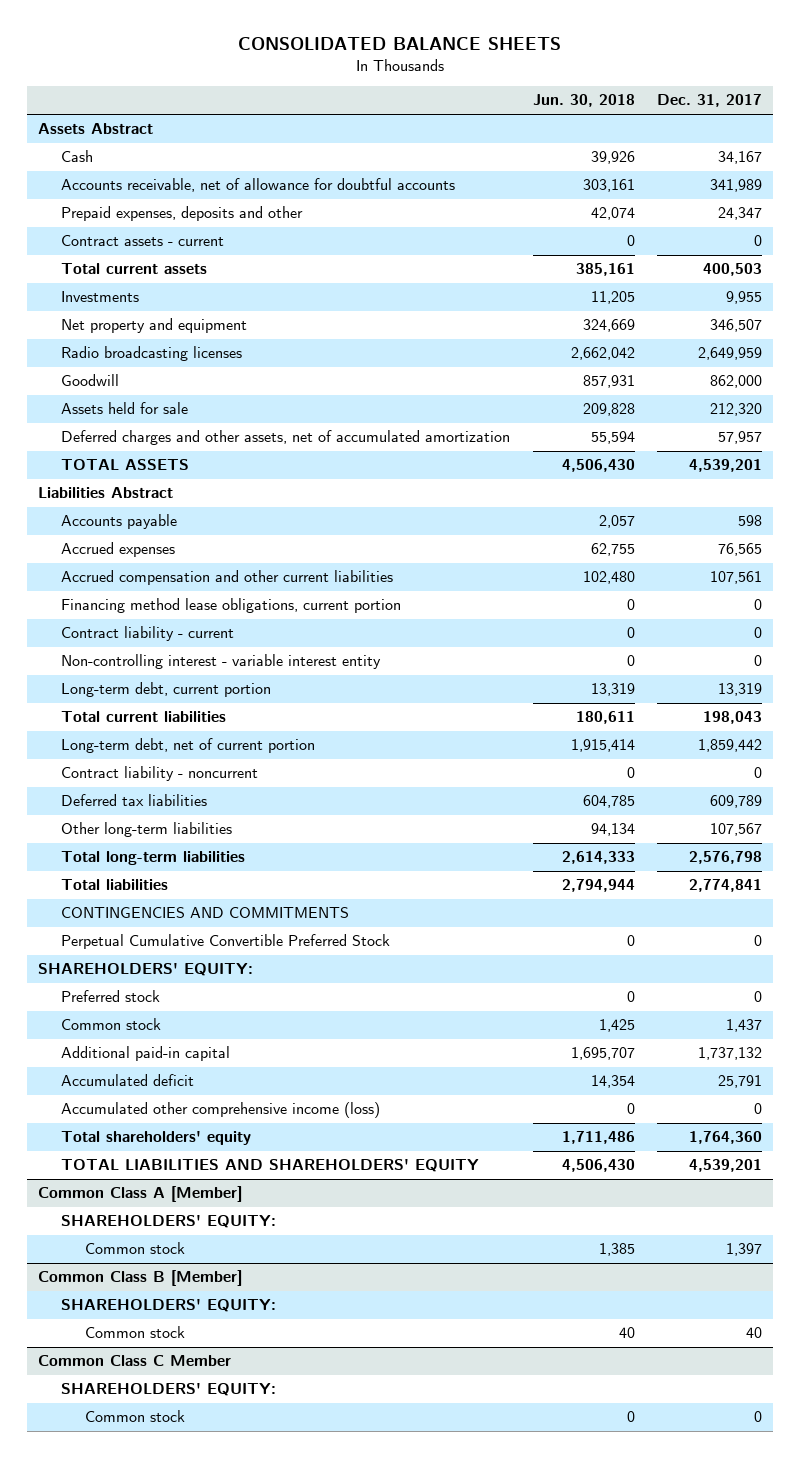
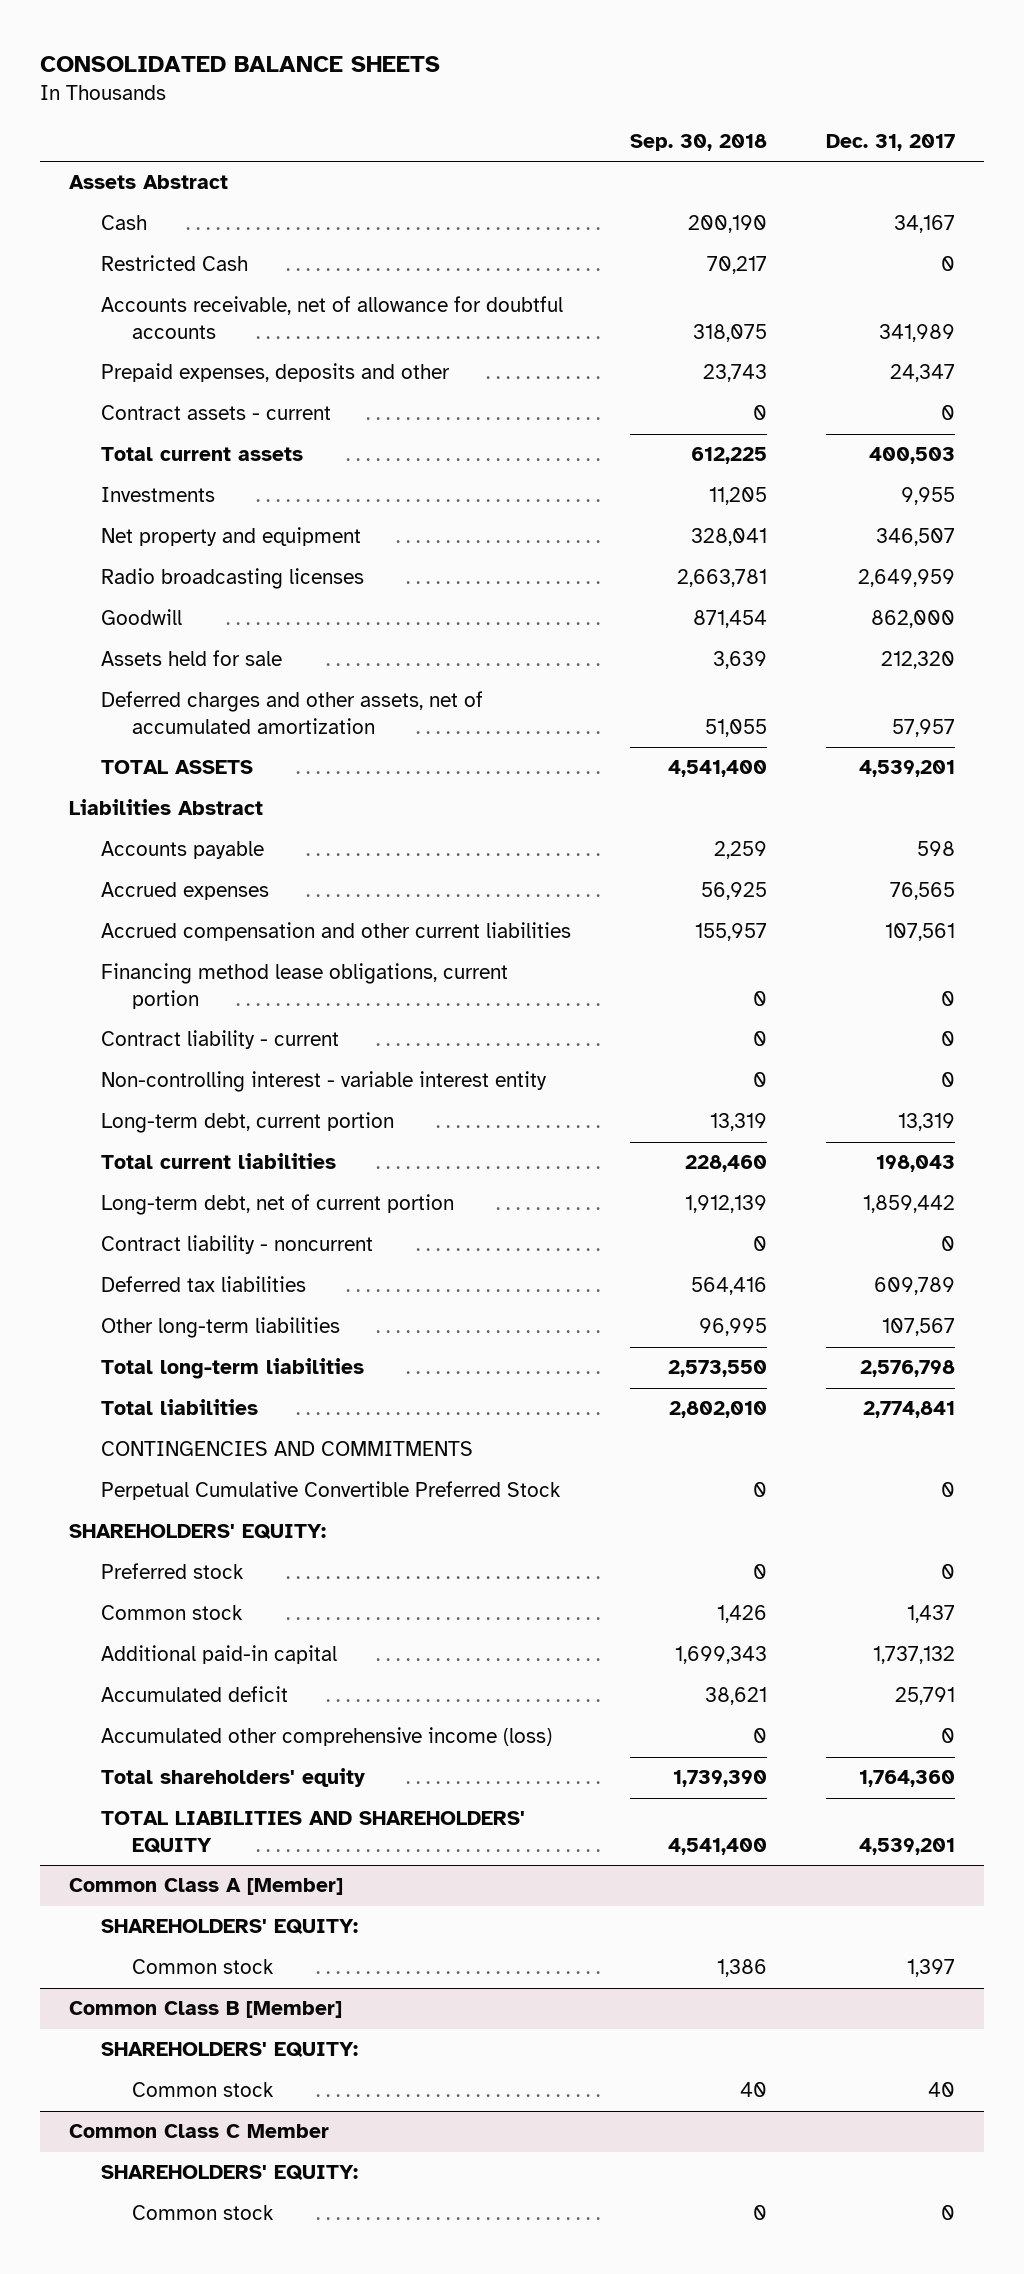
- | Jun. 30, 2018 | Dec. 31, 2017
+ | Sep. 30, 2018 | Dec. 31, 2017
+ Restricted Cash | 70,217 | 0

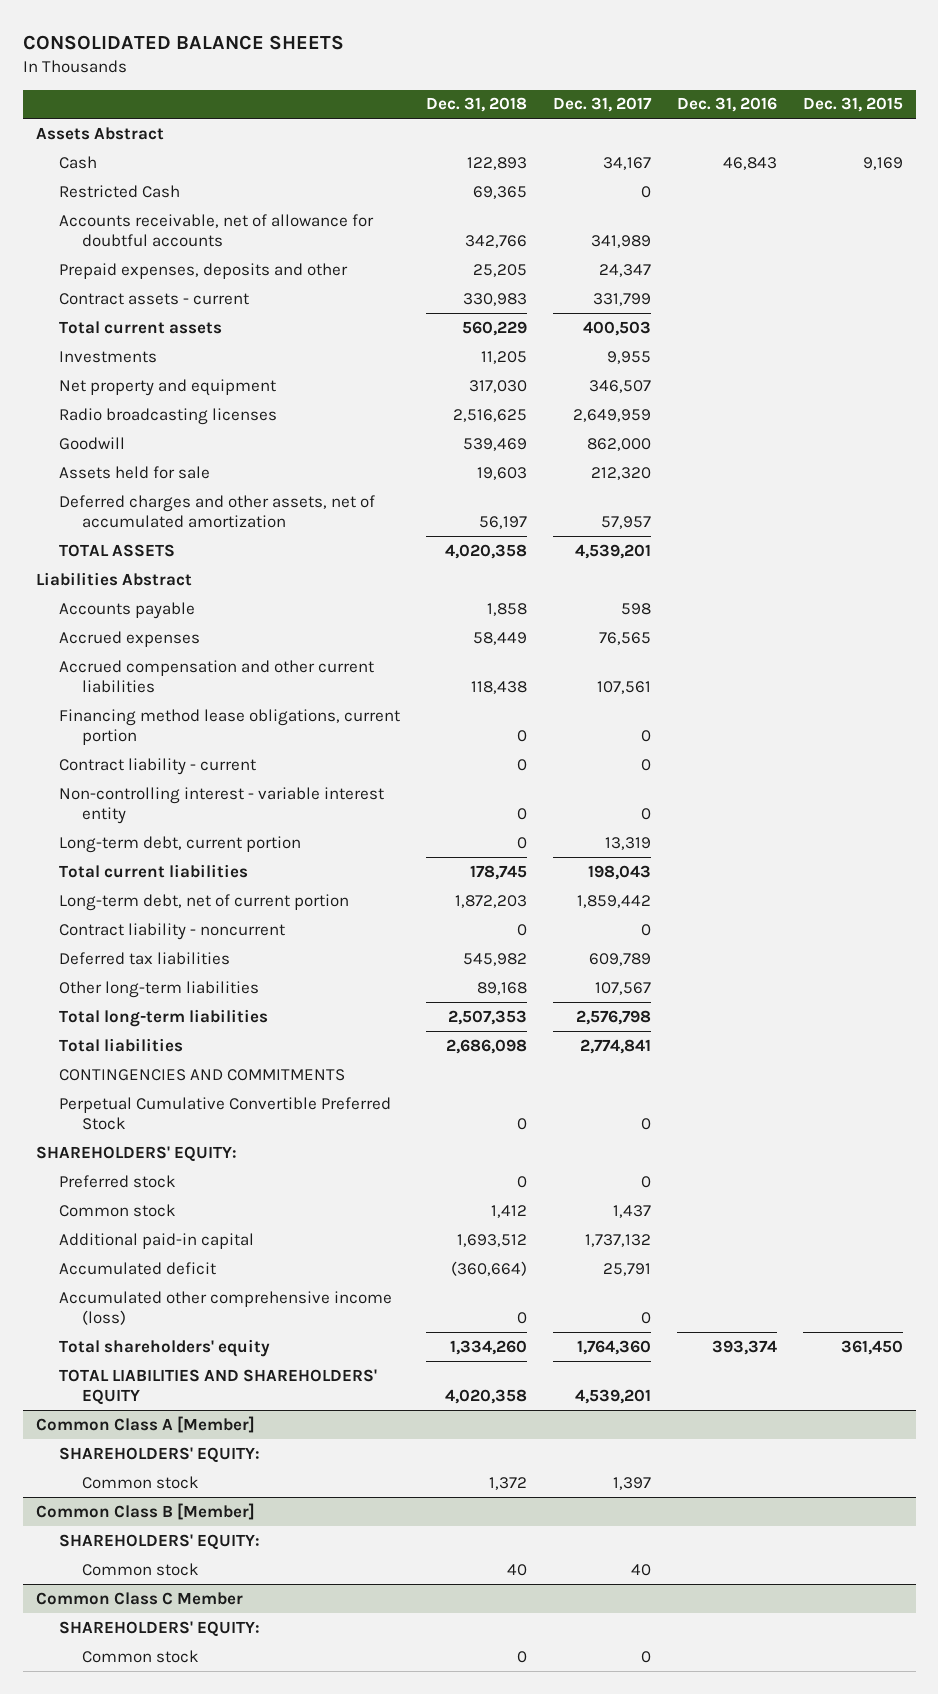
- | Sep. 30, 2018 | Dec. 31, 2017
+ | Dec. 31, 2018 | Dec. 31, 2017 | Dec. 31, 2016 | Dec. 31, 2015
- Contract assets - current | 0 | 0
+ Contract assets - current | 330,983 | 331,799 | |

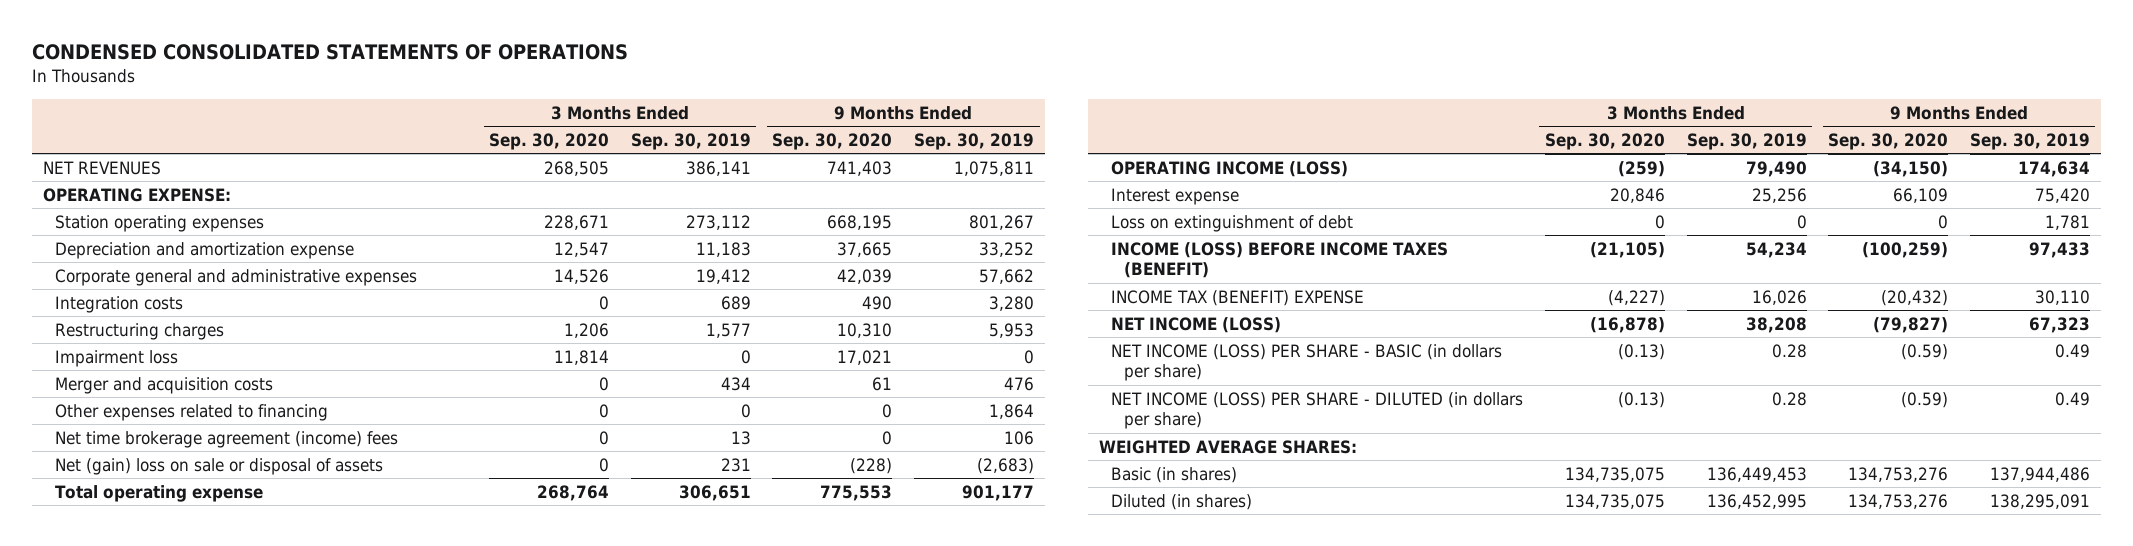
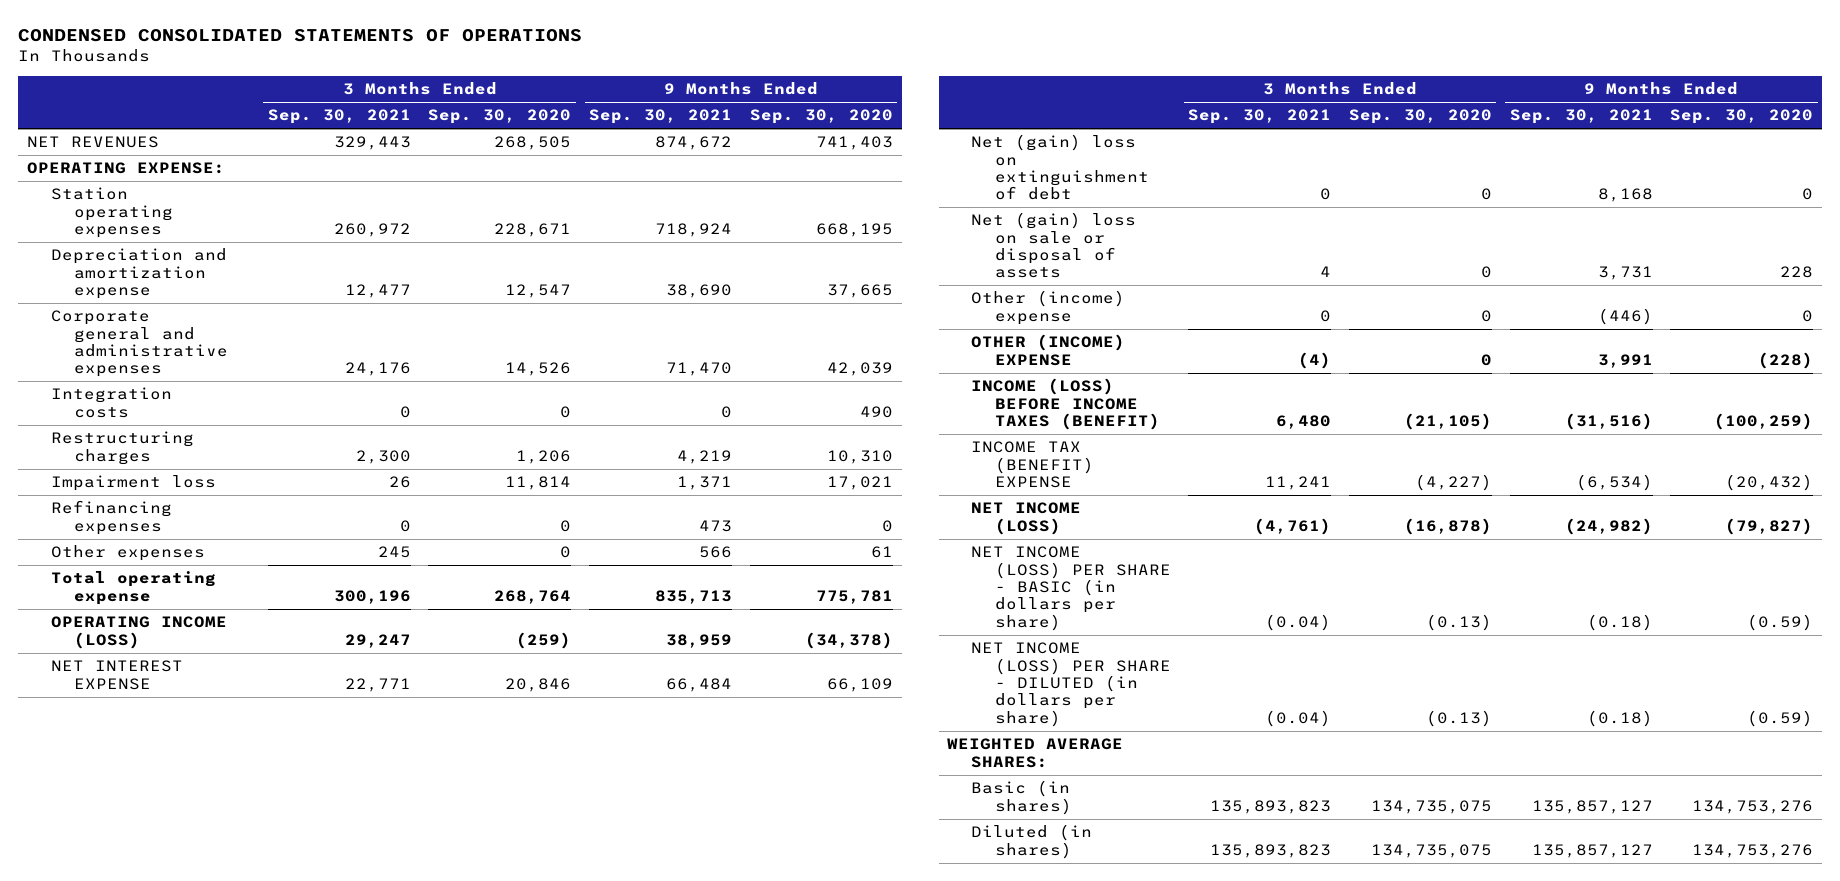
- | 3 Months Ended Sep. 30, 2020 | 3 Months Ended Sep. 30, 2019 | 9 Months Ended Sep. 30, 2020 | 9 Months Ended Sep. 30, 2019
+ | 3 Months Ended Sep. 30, 2021 | 3 Months Ended Sep. 30, 2020 | 9 Months Ended Sep. 30, 2021 | 9 Months Ended Sep. 30, 2020
- Merger and acquisition costs | 0 | 434 | 61 | 476
- Other expenses related to financing | 0 | 0 | 0 | 1,864
- Net time brokerage agreement (income) fees | 0 | 13 | 0 | 106
- Net (gain) loss on sale or disposal of assets | 0 | 231 | (228) | (2,683)
- Total operating expense | 268,764 | 306,651 | 775,553 | 901,177
- OPERATING INCOME (LOSS) | (259) | 79,490 | (34,150) | 174,634
- Interest expense | 20,846 | 25,256 | 66,109 | 75,420
- Loss on extinguishment of debt | 0 | 0 | 0 | 1,781
+ Refinancing expenses | 0 | 0 | 473 | 0
+ Other expenses | 245 | 0 | 566 | 61
+ Total operating expense | 300,196 | 268,764 | 835,713 | 775,781
+ OPERATING INCOME (LOSS) | 29,247 | (259) | 38,959 | (34,378)
+ NET INTEREST EXPENSE | 22,771 | 20,846 | 66,484 | 66,109
+ Net (gain) loss on extinguishment of debt | 0 | 0 | 8,168 | 0
+ Net (gain) loss on sale or disposal of assets | 4 | 0 | 3,731 | 228
+ Other (income) expense | 0 | 0 | (446) | 0
+ OTHER (INCOME) EXPENSE | (4) | 0 | 3,991 | (228)

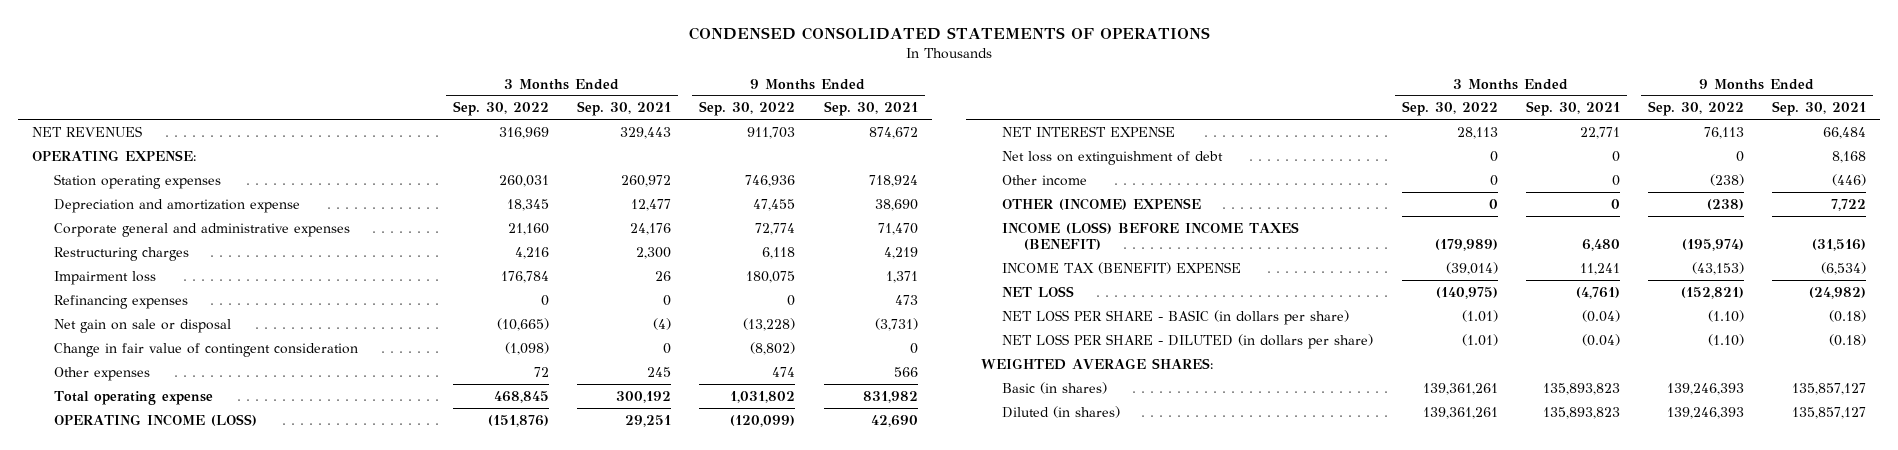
- | 3 Months Ended Sep. 30, 2021 | 3 Months Ended Sep. 30, 2020 | 9 Months Ended Sep. 30, 2021 | 9 Months Ended Sep. 30, 2020
+ | 3 Months Ended Sep. 30, 2022 | 3 Months Ended Sep. 30, 2021 | 9 Months Ended Sep. 30, 2022 | 9 Months Ended Sep. 30, 2021
- Integration costs | 0 | 0 | 0 | 490
+ Net gain on sale or disposal | (10,665) | (4) | (13,228) | (3,731)
+ Change in fair value of contingent consideration | (1,098) | 0 | (8,802) | 0
- Total operating expense | 300,196 | 268,764 | 835,713 | 775,781
- OPERATING INCOME (LOSS) | 29,247 | (259) | 38,959 | (34,378)
+ Total operating expense | 468,845 | 300,192 | 1,031,802 | 831,982
+ OPERATING INCOME (LOSS) | (151,876) | 29,251 | (120,099) | 42,690
- Net (gain) loss on extinguishment of debt | 0 | 0 | 8,168 | 0
- Net (gain) loss on sale or disposal of assets | 4 | 0 | 3,731 | 228
- Other (income) expense | 0 | 0 | (446) | 0
- OTHER (INCOME) EXPENSE | (4) | 0 | 3,991 | (228)
+ Net loss on extinguishment of debt | 0 | 0 | 0 | 8,168
+ Other income | 0 | 0 | (238) | (446)
+ OTHER (INCOME) EXPENSE | 0 | 0 | (238) | 7,722
- NET INCOME (LOSS) | (4,761) | (16,878) | (24,982) | (79,827)
- NET INCOME (LOSS) PER SHARE - BASIC (in dollars per share) | (0.04) | (0.13) | (0.18) | (0.59)
- NET INCOME (LOSS) PER SHARE - DILUTED (in dollars per share) | (0.04) | (0.13) | (0.18) | (0.59)
+ NET LOSS | (140,975) | (4,761) | (152,821) | (24,982)
+ NET LOSS PER SHARE - BASIC (in dollars per share) | (1.01) | (0.04) | (1.10) | (0.18)
+ NET LOSS PER SHARE - DILUTED (in dollars per share) | (1.01) | (0.04) | (1.10) | (0.18)

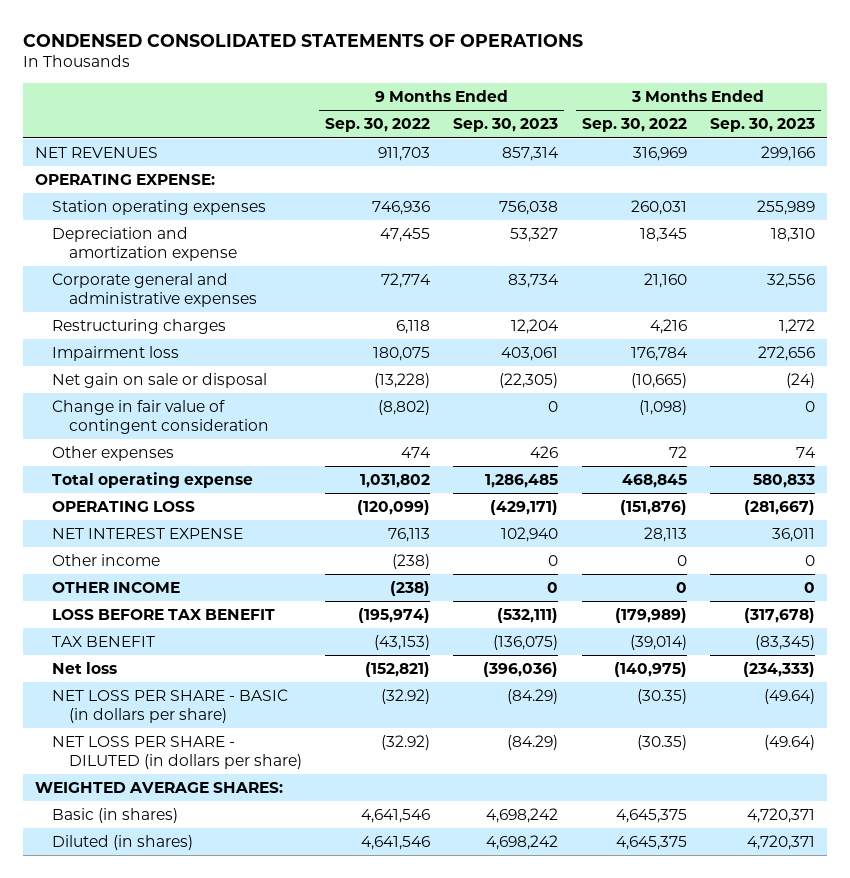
- | 3 Months Ended Sep. 30, 2022 | 3 Months Ended Sep. 30, 2021 | 9 Months Ended Sep. 30, 2022 | 9 Months Ended Sep. 30, 2021
+ | 9 Months Ended Sep. 30, 2022 | 9 Months Ended Sep. 30, 2023 | 3 Months Ended Sep. 30, 2022 | 3 Months Ended Sep. 30, 2023
- Refinancing expenses | 0 | 0 | 0 | 473
- OPERATING INCOME (LOSS) | (151,876) | 29,251 | (120,099) | 42,690
+ OPERATING LOSS | (120,099) | (429,171) | (151,876) | (281,667)
- Net loss on extinguishment of debt | 0 | 0 | 0 | 8,168
- OTHER (INCOME) EXPENSE | 0 | 0 | (238) | 7,722
- INCOME (LOSS) BEFORE INCOME TAXES (BENEFIT) | (179,989) | 6,480 | (195,974) | (31,516)
- INCOME TAX (BENEFIT) EXPENSE | (39,014) | 11,241 | (43,153) | (6,534)
- NET LOSS | (140,975) | (4,761) | (152,821) | (24,982)
- NET LOSS PER SHARE - BASIC (in dollars per share) | (1.01) | (0.04) | (1.10) | (0.18)
- NET LOSS PER SHARE - DILUTED (in dollars per share) | (1.01) | (0.04) | (1.10) | (0.18)
+ OTHER INCOME | (238) | 0 | 0 | 0
+ LOSS BEFORE TAX BENEFIT | (195,974) | (532,111) | (179,989) | (317,678)
+ TAX BENEFIT | (43,153) | (136,075) | (39,014) | (83,345)
+ Net loss | (152,821) | (396,036) | (140,975) | (234,333)
+ NET LOSS PER SHARE - BASIC (in dollars per share) | (32.92) | (84.29) | (30.35) | (49.64)
+ NET LOSS PER SHARE - DILUTED (in dollars per share) | (32.92) | (84.29) | (30.35) | (49.64)
- Basic (in shares) | 139,361,261 | 135,893,823 | 139,246,393 | 135,857,127
- Diluted (in shares) | 139,361,261 | 135,893,823 | 139,246,393 | 135,857,127
+ Basic (in shares) | 4,641,546 | 4,698,242 | 4,645,375 | 4,720,371
+ Diluted (in shares) | 4,641,546 | 4,698,242 | 4,645,375 | 4,720,371

